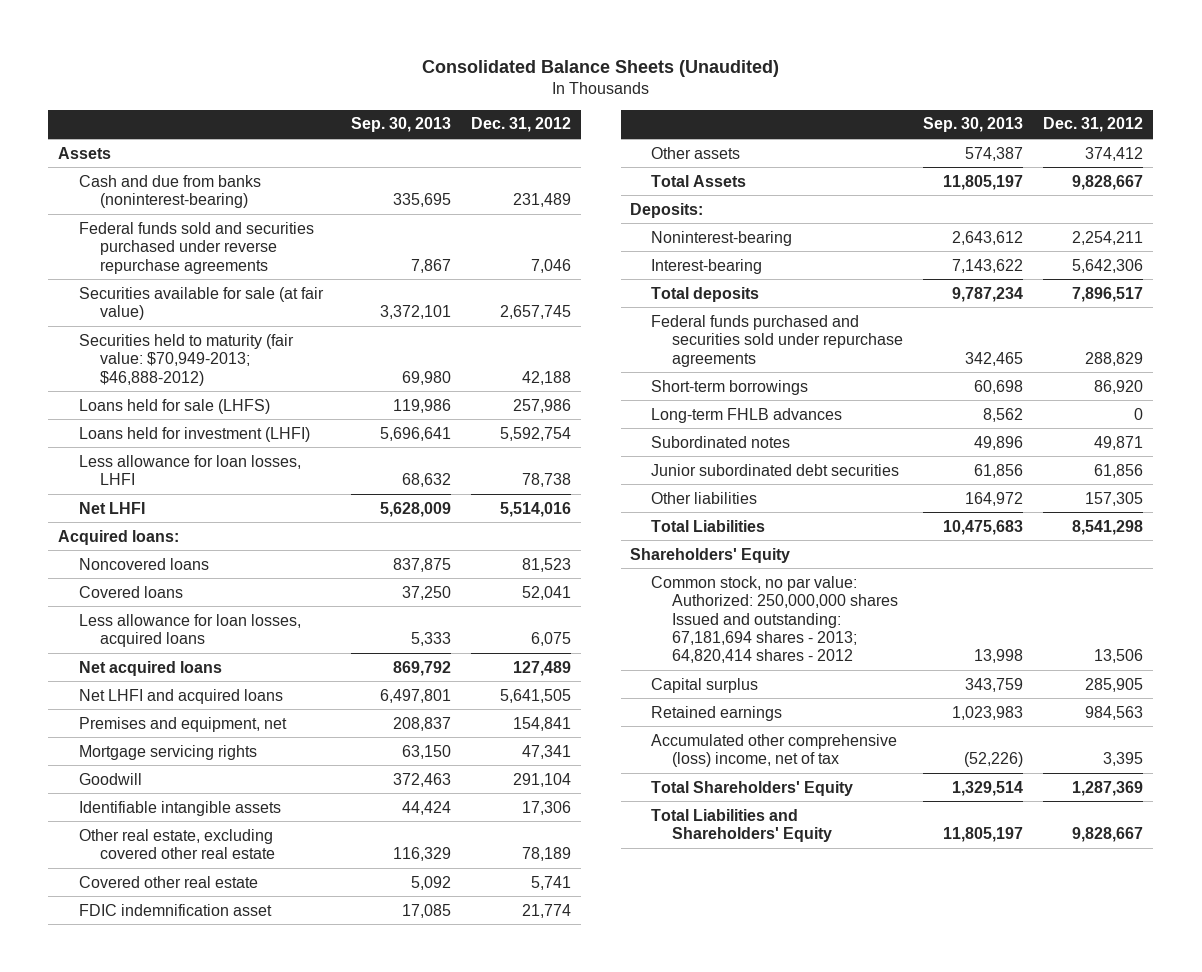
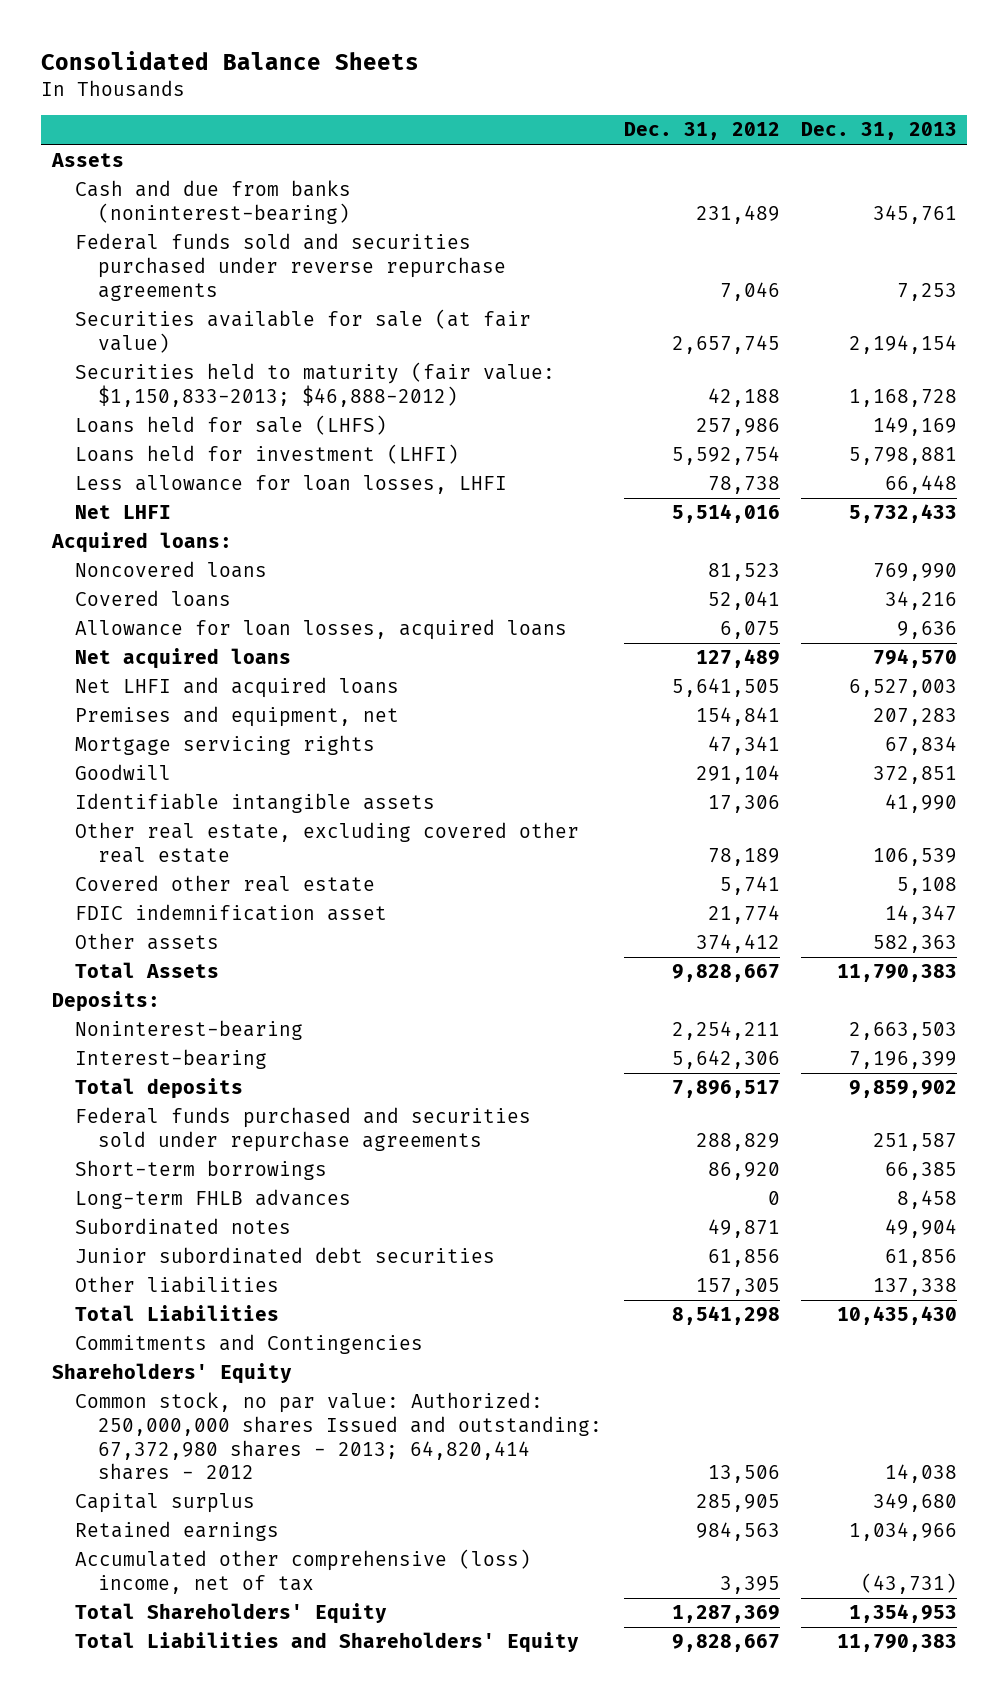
- Consolidated Balance Sheets (Unaudited)
+ Consolidated Balance Sheets
- | Sep. 30, 2013 | Dec. 31, 2012
+ | Dec. 31, 2012 | Dec. 31, 2013
- Securities held to maturity (fair value: $70,949-2013; $46,888-2012) | 69,980 | 42,188
+ Securities held to maturity (fair value: $1,150,833-2013; $46,888-2012) | 42,188 | 1,168,728
- Less allowance for loan losses, acquired loans | 5,333 | 6,075
+ Allowance for loan losses, acquired loans | 6,075 | 9,636
+ Commitments and Contingencies
- Common stock, no par value: Authorized: 250,000,000 shares Issued and outstanding: 67,181,694 shares - 2013; 64,820,414 shares - 2012 | 13,998 | 13,506
+ Common stock, no par value: Authorized: 250,000,000 shares Issued and outstanding: 67,372,980 shares - 2013; 64,820,414 shares - 2012 | 13,506 | 14,038

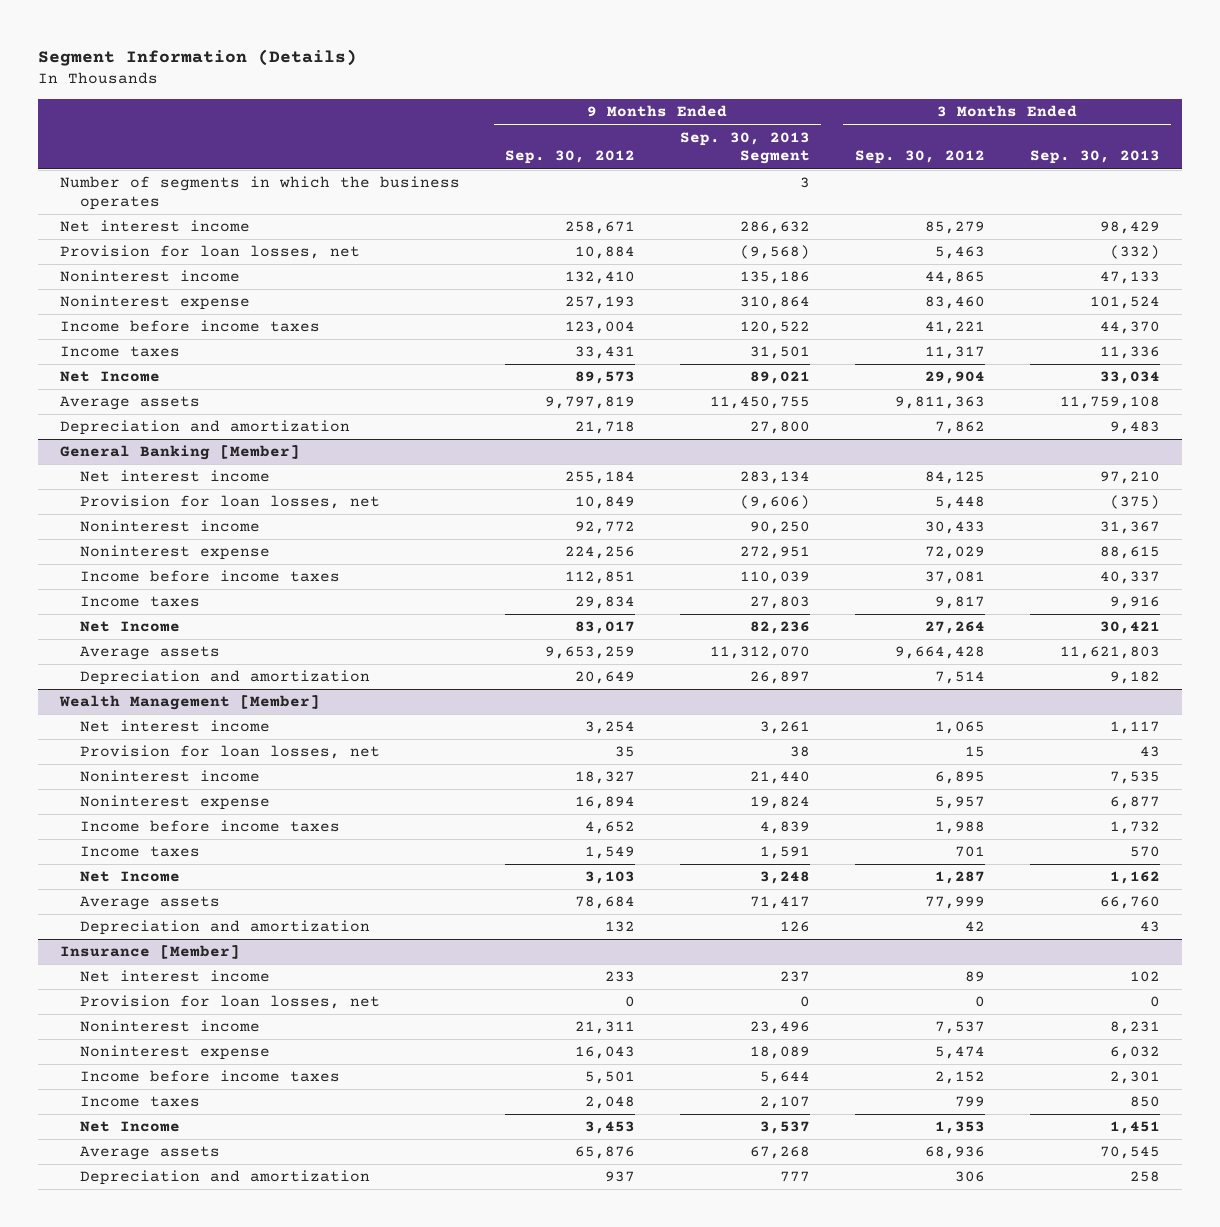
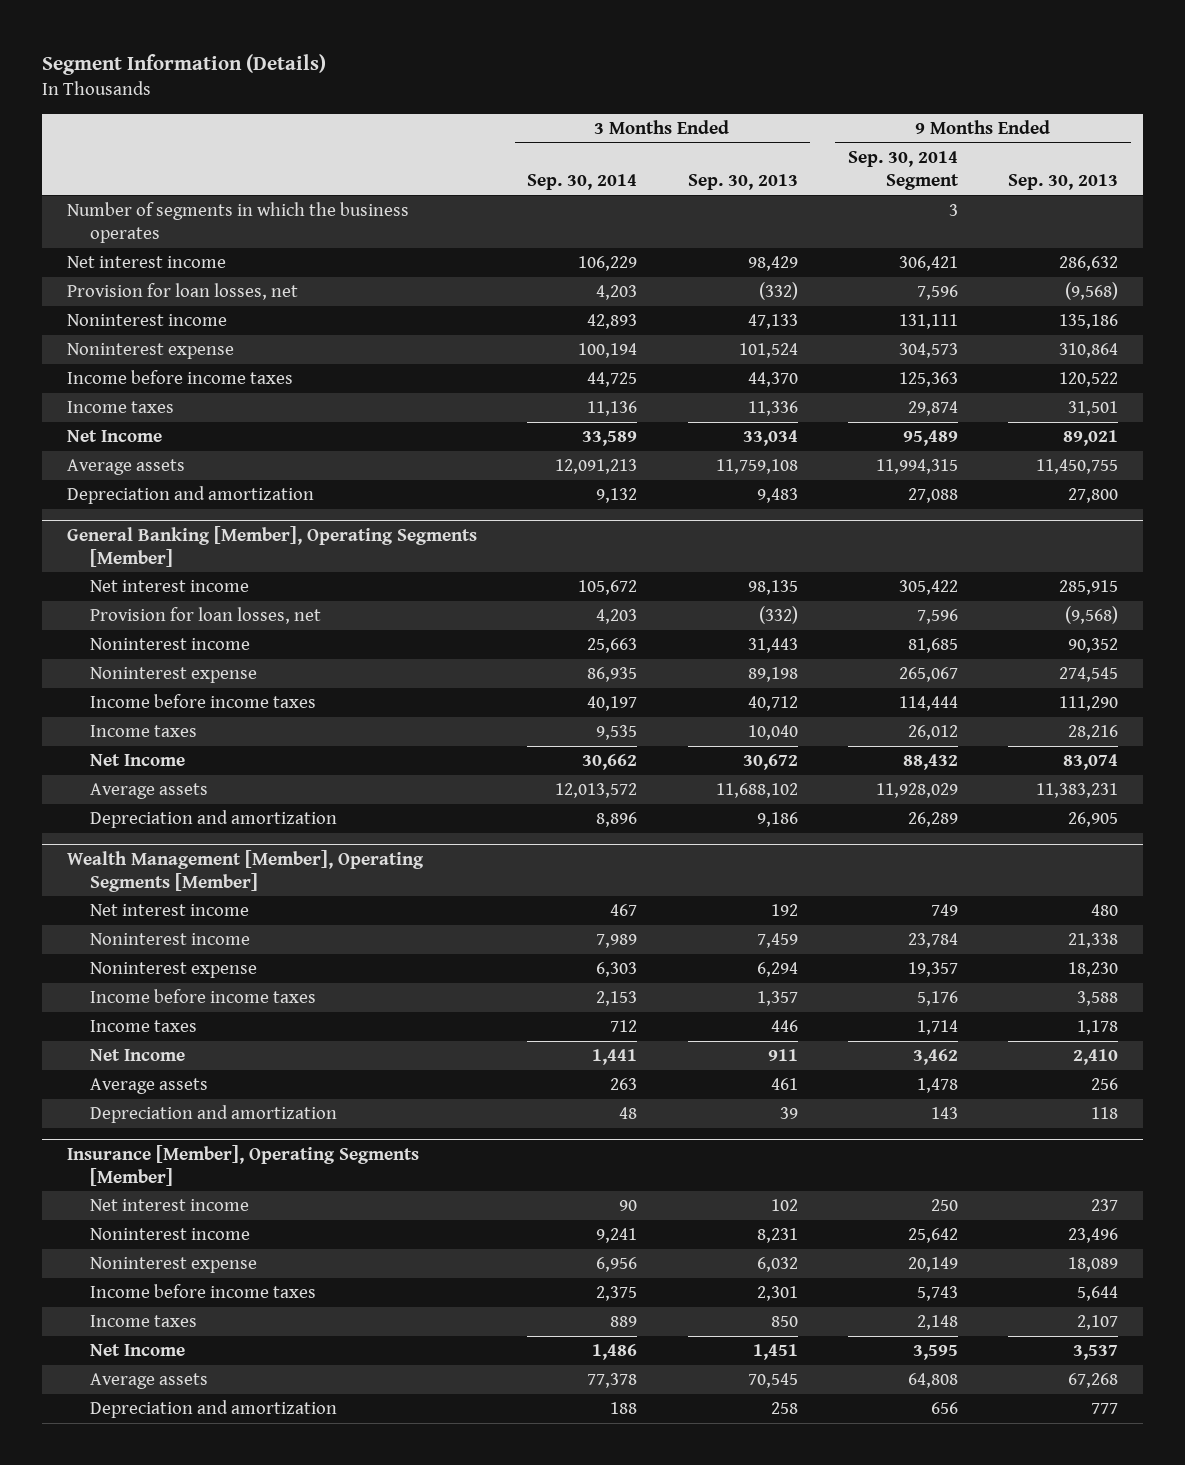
- | 9 Months Ended Sep. 30, 2012 | 9 Months Ended Sep. 30, 2013 Segment | 3 Months Ended Sep. 30, 2012 | 3 Months Ended Sep. 30, 2013
+ | 3 Months Ended Sep. 30, 2014 | 3 Months Ended Sep. 30, 2013 | 9 Months Ended Sep. 30, 2014 Segment | 9 Months Ended Sep. 30, 2013
- General Banking [Member]
- Net interest income | 255,184 | 283,134 | 84,125 | 97,210
- Provision for loan losses, net | 10,849 | (9,606) | 5,448 | (375)
- Noninterest income | 92,772 | 90,250 | 30,433 | 31,367
- Noninterest expense | 224,256 | 272,951 | 72,029 | 88,615
- Income before income taxes | 112,851 | 110,039 | 37,081 | 40,337
- Income taxes | 29,834 | 27,803 | 9,817 | 9,916
- Net Income | 83,017 | 82,236 | 27,264 | 30,421
- Average assets | 9,653,259 | 11,312,070 | 9,664,428 | 11,621,803
- Depreciation and amortization | 20,649 | 26,897 | 7,514 | 9,182
- Wealth Management [Member]
- Net interest income | 3,254 | 3,261 | 1,065 | 1,117
- Provision for loan losses, net | 35 | 38 | 15 | 43
- Noninterest income | 18,327 | 21,440 | 6,895 | 7,535
- Noninterest expense | 16,894 | 19,824 | 5,957 | 6,877
- Income before income taxes | 4,652 | 4,839 | 1,988 | 1,732
- Income taxes | 1,549 | 1,591 | 701 | 570
- Net Income | 3,103 | 3,248 | 1,287 | 1,162
- Average assets | 78,684 | 71,417 | 77,999 | 66,760
- Depreciation and amortization | 132 | 126 | 42 | 43
- Insurance [Member]
+ General Banking [Member], Operating Segments [Member]
+ Net interest income | 105,672 | 98,135 | 305,422 | 285,915
+ Provision for loan losses, net | 4,203 | (332) | 7,596 | (9,568)
+ Noninterest income | 25,663 | 31,443 | 81,685 | 90,352
+ Noninterest expense | 86,935 | 89,198 | 265,067 | 274,545
+ Income before income taxes | 40,197 | 40,712 | 114,444 | 111,290
+ Income taxes | 9,535 | 10,040 | 26,012 | 28,216
+ Net Income | 30,662 | 30,672 | 88,432 | 83,074
+ Average assets | 12,013,572 | 11,688,102 | 11,928,029 | 11,383,231
+ Depreciation and amortization | 8,896 | 9,186 | 26,289 | 26,905
+ Wealth Management [Member], Operating Segments [Member]
+ Net interest income | 467 | 192 | 749 | 480
+ Noninterest income | 7,989 | 7,459 | 23,784 | 21,338
+ Noninterest expense | 6,303 | 6,294 | 19,357 | 18,230
+ Income before income taxes | 2,153 | 1,357 | 5,176 | 3,588
+ Income taxes | 712 | 446 | 1,714 | 1,178
+ Net Income | 1,441 | 911 | 3,462 | 2,410
+ Average assets | 263 | 461 | 1,478 | 256
+ Depreciation and amortization | 48 | 39 | 143 | 118
+ Insurance [Member], Operating Segments [Member]
- Provision for loan losses, net | 0 | 0 | 0 | 0

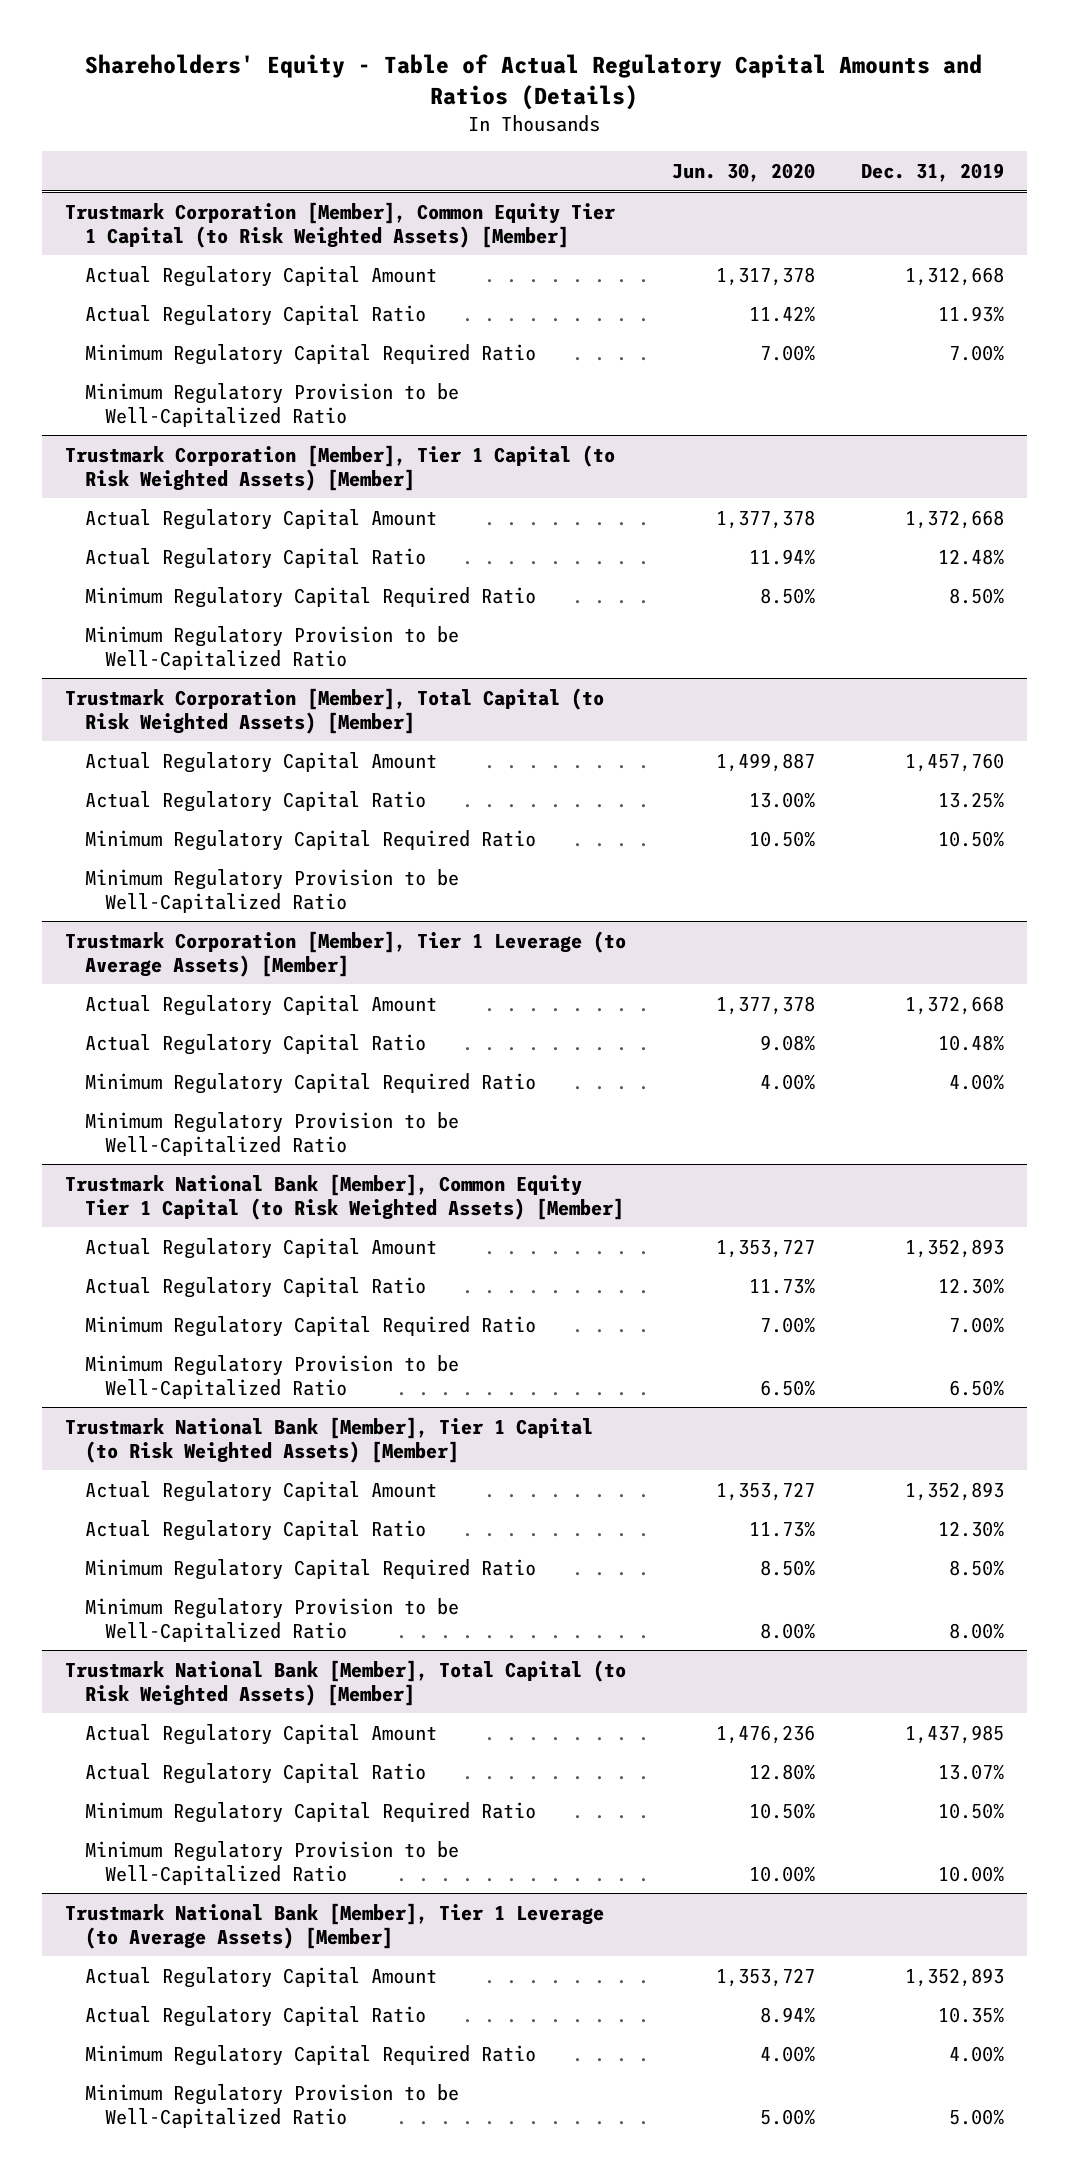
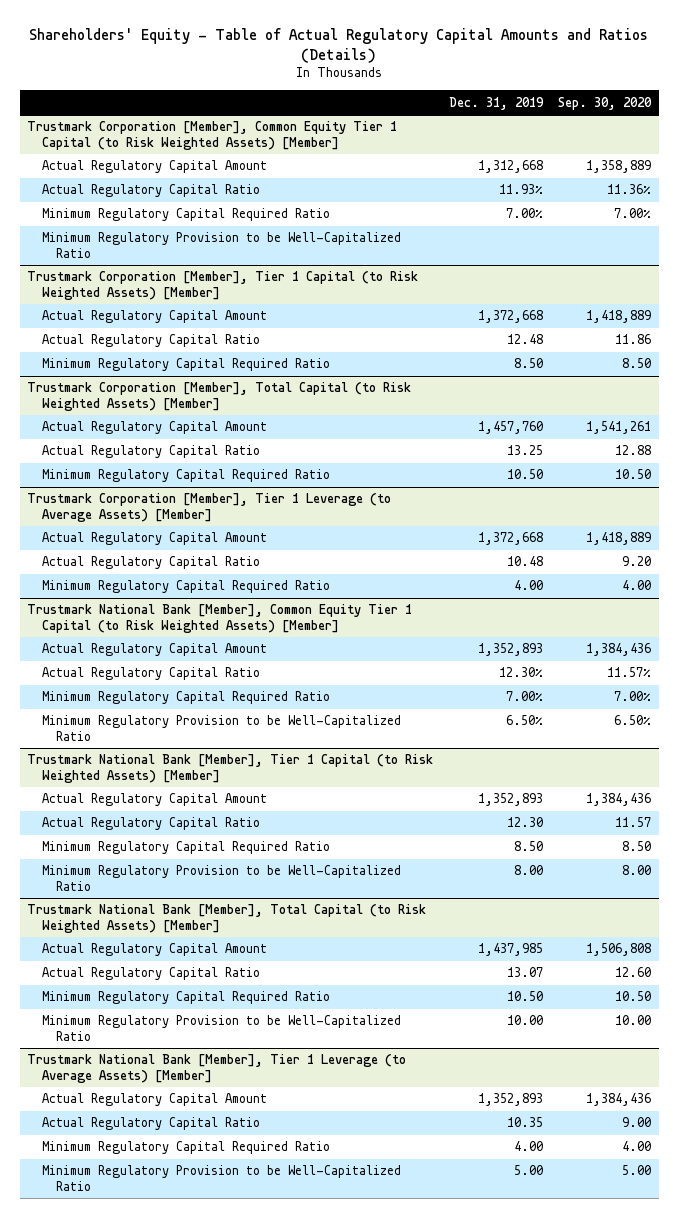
- | Jun. 30, 2020 | Dec. 31, 2019
+ | Dec. 31, 2019 | Sep. 30, 2020
@ Trustmark Corporation [Member], Tier 1 Capital (to Risk Weighted Assets) [Member]
- Actual Regulatory Capital Ratio | 11.94% | 12.48%
- Minimum Regulatory Capital Required Ratio | 8.50% | 8.50%
- Minimum Regulatory Provision to be Well-Capitalized Ratio
+ Actual Regulatory Capital Ratio | 12.48 | 11.86
+ Minimum Regulatory Capital Required Ratio | 8.50 | 8.50
@ Trustmark Corporation [Member], Total Capital (to Risk Weighted Assets) [Member]
- Actual Regulatory Capital Ratio | 13.00% | 13.25%
- Minimum Regulatory Capital Required Ratio | 10.50% | 10.50%
- Minimum Regulatory Provision to be Well-Capitalized Ratio
+ Actual Regulatory Capital Ratio | 13.25 | 12.88
+ Minimum Regulatory Capital Required Ratio | 10.50 | 10.50
@ Trustmark Corporation [Member], Tier 1 Leverage (to Average Assets) [Member]
- Actual Regulatory Capital Ratio | 9.08% | 10.48%
- Minimum Regulatory Capital Required Ratio | 4.00% | 4.00%
- Minimum Regulatory Provision to be Well-Capitalized Ratio
+ Actual Regulatory Capital Ratio | 10.48 | 9.20
+ Minimum Regulatory Capital Required Ratio | 4.00 | 4.00
@ Trustmark National Bank [Member], Tier 1 Capital (to Risk Weighted Assets) [Member]
- Actual Regulatory Capital Ratio | 11.73% | 12.30%
- Minimum Regulatory Capital Required Ratio | 8.50% | 8.50%
- Minimum Regulatory Provision to be Well-Capitalized Ratio | 8.00% | 8.00%
+ Actual Regulatory Capital Ratio | 12.30 | 11.57
+ Minimum Regulatory Capital Required Ratio | 8.50 | 8.50
+ Minimum Regulatory Provision to be Well-Capitalized Ratio | 8.00 | 8.00
@ Trustmark National Bank [Member], Total Capital (to Risk Weighted Assets) [Member]
- Actual Regulatory Capital Ratio | 12.80% | 13.07%
- Minimum Regulatory Capital Required Ratio | 10.50% | 10.50%
- Minimum Regulatory Provision to be Well-Capitalized Ratio | 10.00% | 10.00%
+ Actual Regulatory Capital Ratio | 13.07 | 12.60
+ Minimum Regulatory Capital Required Ratio | 10.50 | 10.50
+ Minimum Regulatory Provision to be Well-Capitalized Ratio | 10.00 | 10.00
@ Trustmark National Bank [Member], Tier 1 Leverage (to Average Assets) [Member]
- Actual Regulatory Capital Ratio | 8.94% | 10.35%
- Minimum Regulatory Capital Required Ratio | 4.00% | 4.00%
- Minimum Regulatory Provision to be Well-Capitalized Ratio | 5.00% | 5.00%
+ Actual Regulatory Capital Ratio | 10.35 | 9.00
+ Minimum Regulatory Capital Required Ratio | 4.00 | 4.00
+ Minimum Regulatory Provision to be Well-Capitalized Ratio | 5.00 | 5.00

